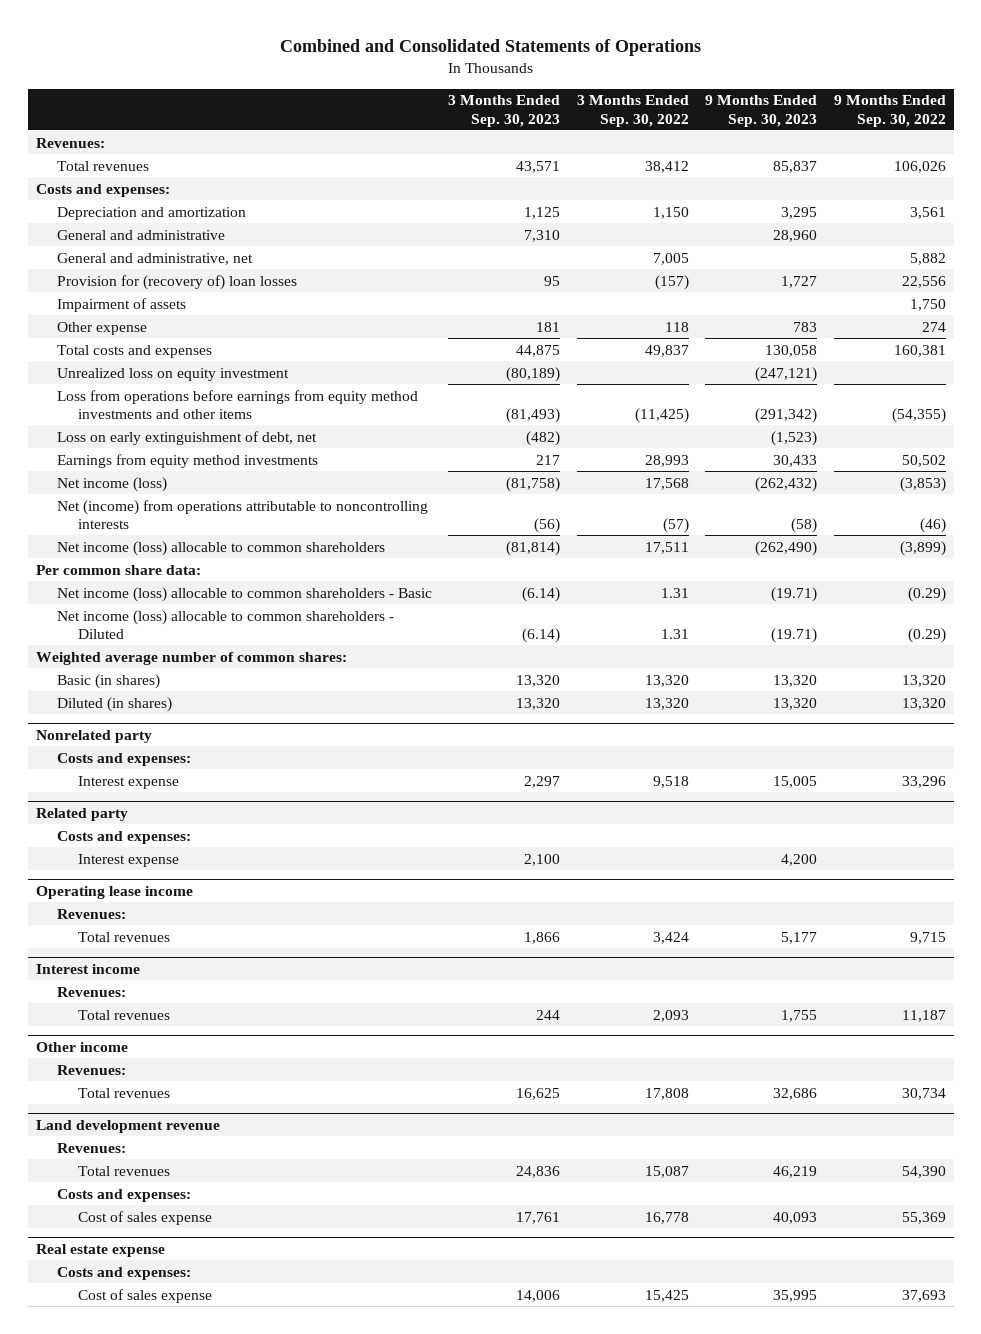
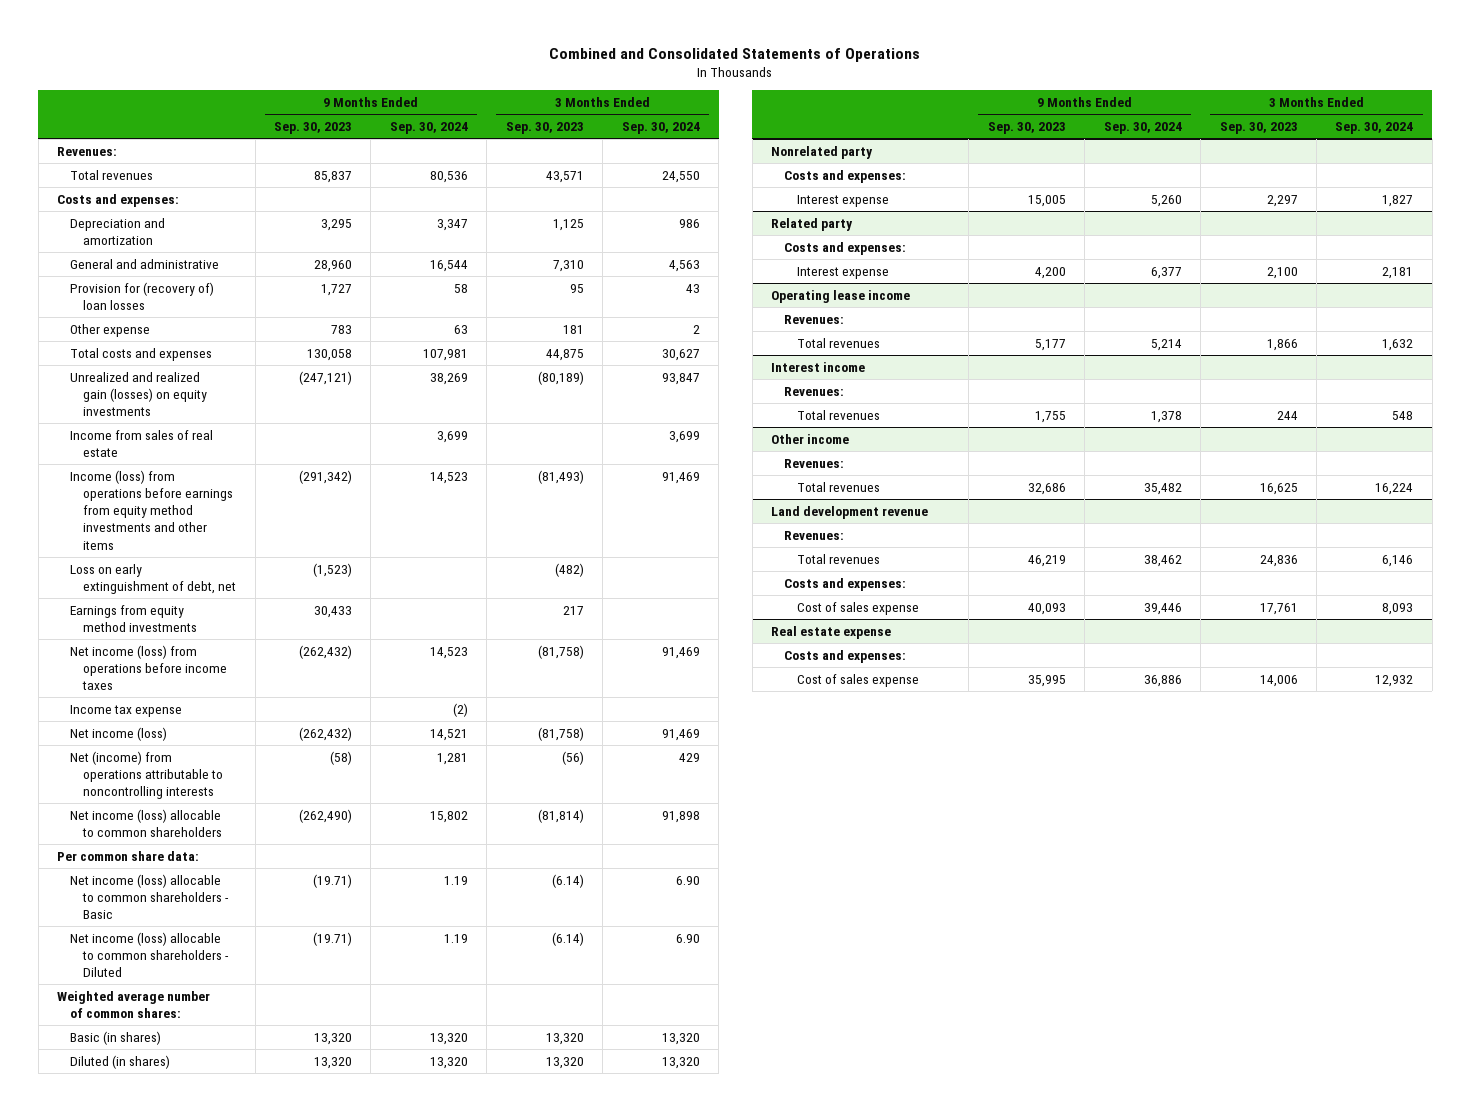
- | 3 Months Ended Sep. 30, 2023 | 3 Months Ended Sep. 30, 2022 | 9 Months Ended Sep. 30, 2023 | 9 Months Ended Sep. 30, 2022
+ | 9 Months Ended Sep. 30, 2023 | 9 Months Ended Sep. 30, 2024 | 3 Months Ended Sep. 30, 2023 | 3 Months Ended Sep. 30, 2024
- General and administrative, net | | 7,005 | | 5,882
- Impairment of assets | | | | 1,750
- Unrealized loss on equity investment | (80,189) | | (247,121) |
- Loss from operations before earnings from equity method investments and other items | (81,493) | (11,425) | (291,342) | (54,355)
+ Unrealized and realized gain (losses) on equity investments | (247,121) | 38,269 | (80,189) | 93,847
+ Income from sales of real estate | | 3,699 | | 3,699
+ Income (loss) from operations before earnings from equity method investments and other items | (291,342) | 14,523 | (81,493) | 91,469
+ Net income (loss) from operations before income taxes | (262,432) | 14,523 | (81,758) | 91,469
+ Income tax expense | | (2) | |

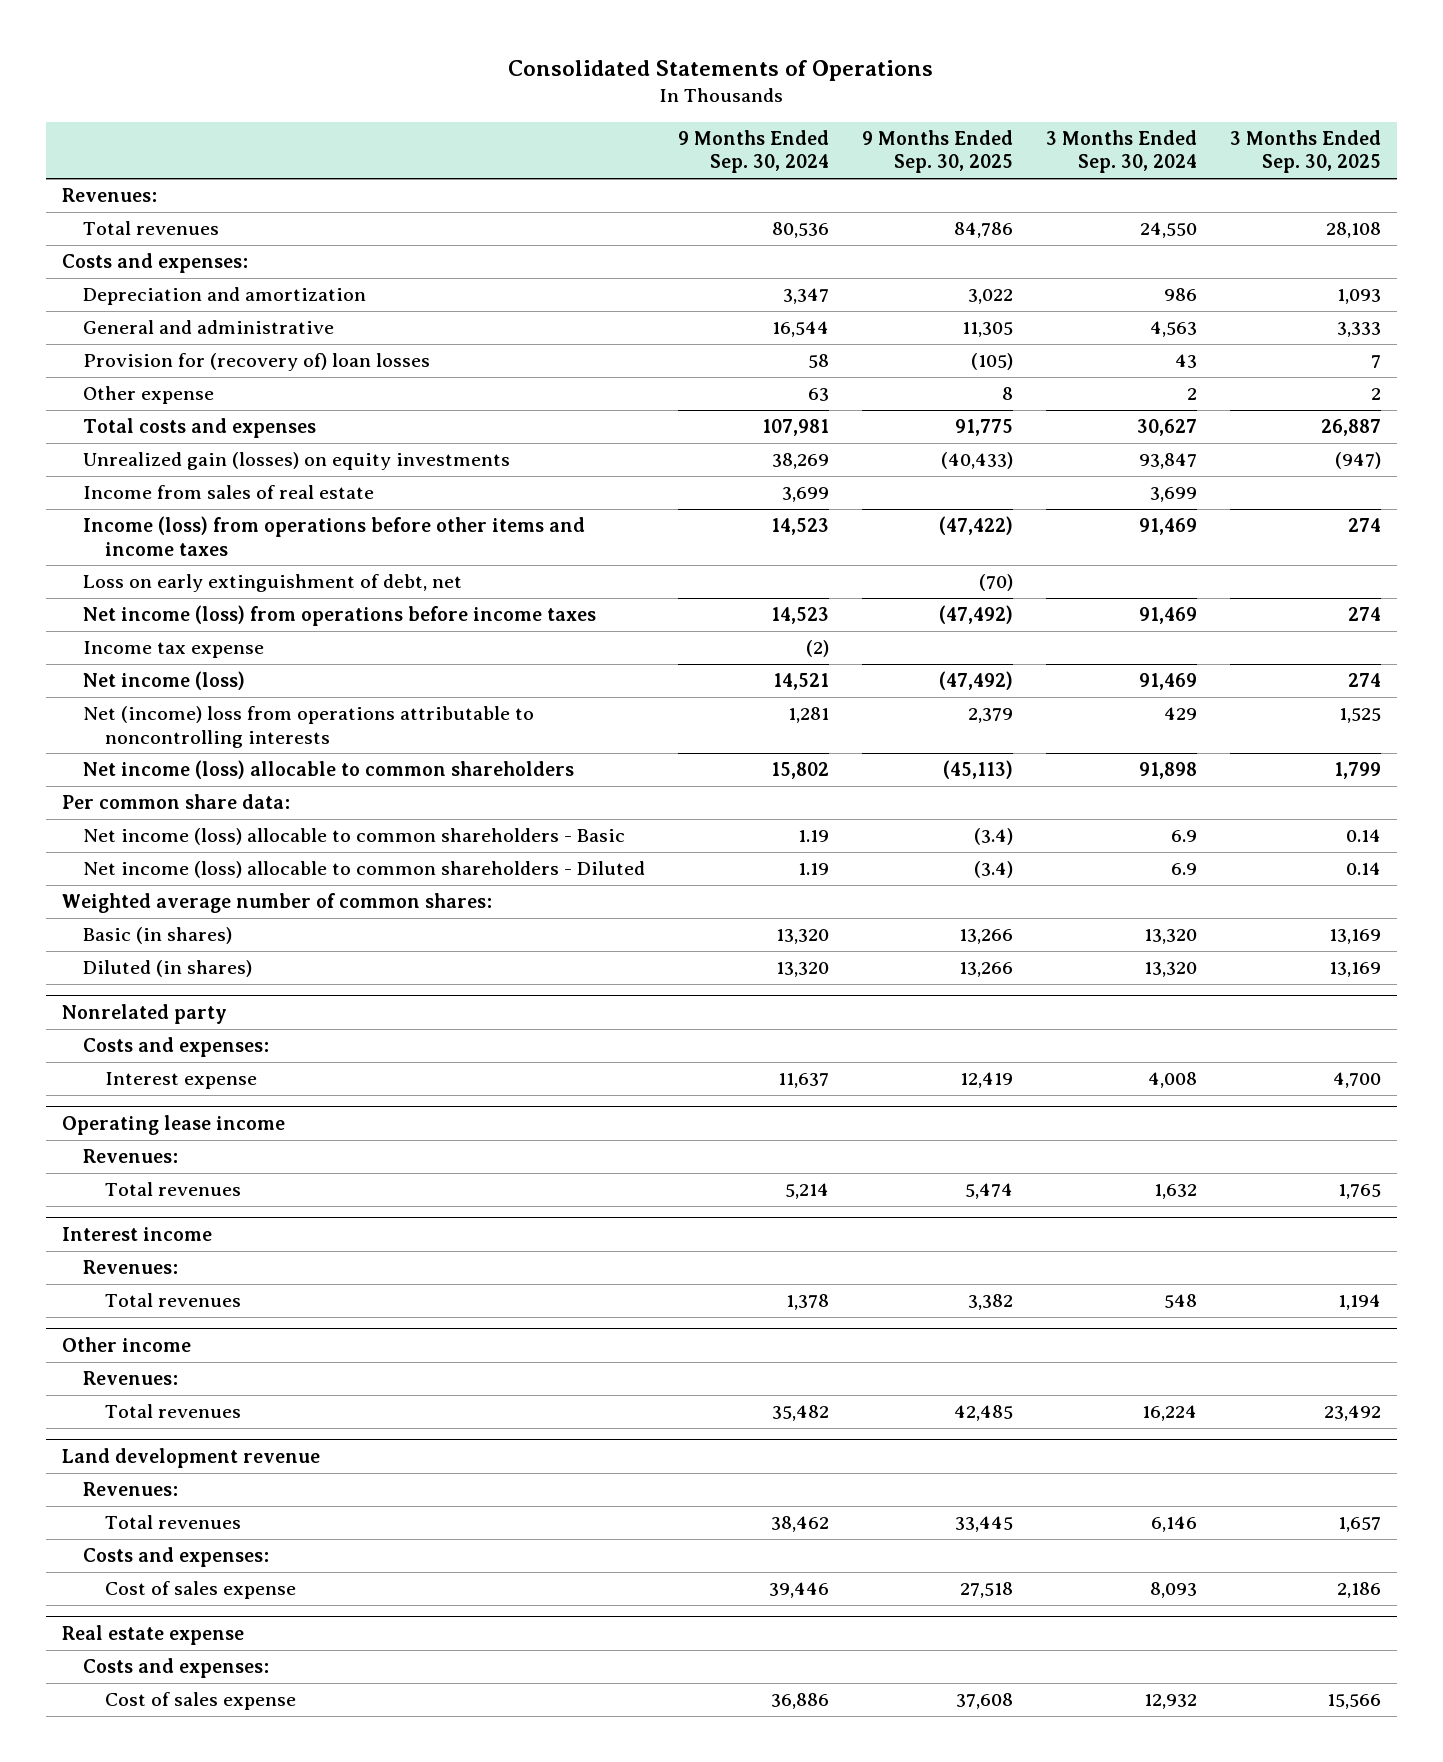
- Combined and Consolidated Statements of Operations
+ Consolidated Statements of Operations
- | 9 Months Ended Sep. 30, 2023 | 9 Months Ended Sep. 30, 2024 | 3 Months Ended Sep. 30, 2023 | 3 Months Ended Sep. 30, 2024
+ | 9 Months Ended Sep. 30, 2024 | 9 Months Ended Sep. 30, 2025 | 3 Months Ended Sep. 30, 2024 | 3 Months Ended Sep. 30, 2025
- Unrealized and realized gain (losses) on equity investments | (247,121) | 38,269 | (80,189) | 93,847
+ Unrealized gain (losses) on equity investments | 38,269 | (40,433) | 93,847 | (947)
- Income (loss) from operations before earnings from equity method investments and other items | (291,342) | 14,523 | (81,493) | 91,469
+ Income (loss) from operations before other items and income taxes | 14,523 | (47,422) | 91,469 | 274
- Earnings from equity method investments | 30,433 | | 217 |
- Net (income) from operations attributable to noncontrolling interests | (58) | 1,281 | (56) | 429
+ Net (income) loss from operations attributable to noncontrolling interests | 1,281 | 2,379 | 429 | 1,525
- Net income (loss) allocable to common shareholders - Basic | (19.71) | 1.19 | (6.14) | 6.90
- Net income (loss) allocable to common shareholders - Diluted | (19.71) | 1.19 | (6.14) | 6.90
+ Net income (loss) allocable to common shareholders - Basic | 1.19 | (3.4) | 6.9 | 0.14
+ Net income (loss) allocable to common shareholders - Diluted | 1.19 | (3.4) | 6.9 | 0.14
@ Nonrelated party
- Interest expense | 15,005 | 5,260 | 2,297 | 1,827
- Related party
- Costs and expenses:
- Interest expense | 4,200 | 6,377 | 2,100 | 2,181
@ Nonrelated party
+ Interest expense | 11,637 | 12,419 | 4,008 | 4,700

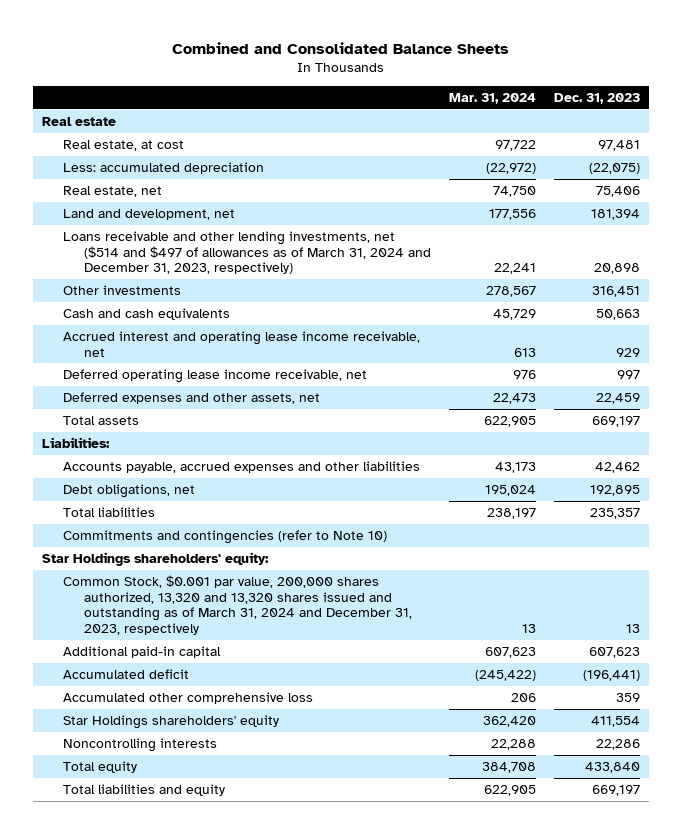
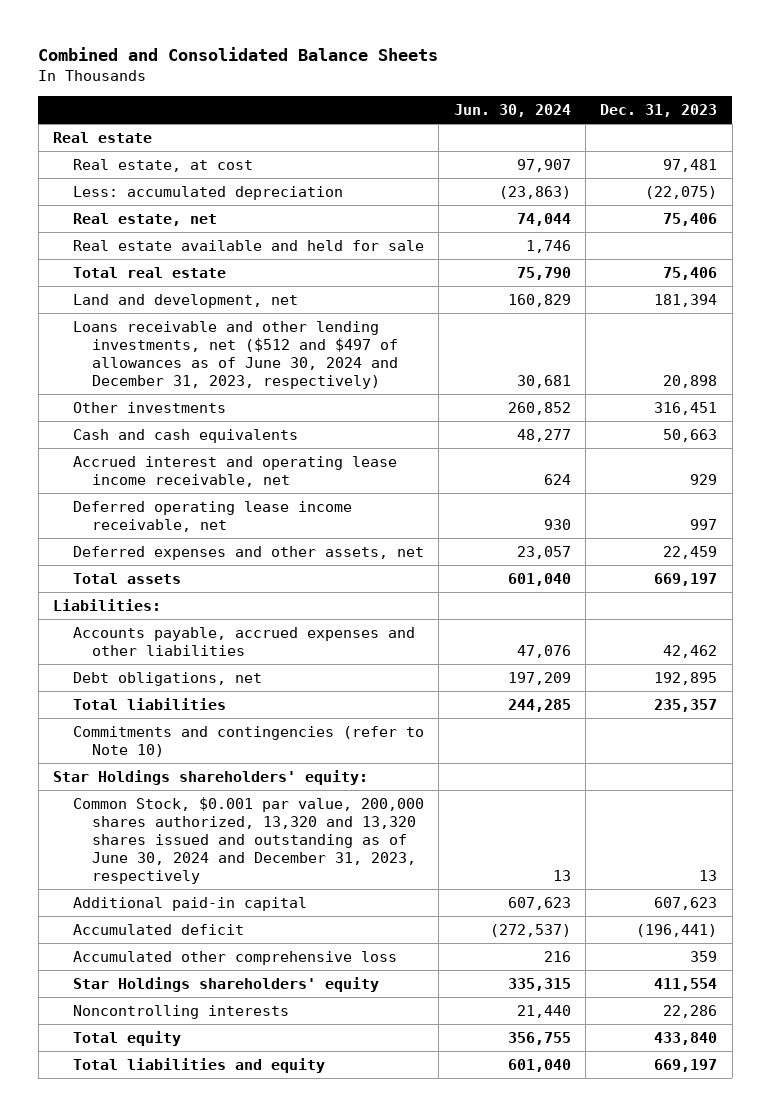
- | Mar. 31, 2024 | Dec. 31, 2023
+ | Jun. 30, 2024 | Dec. 31, 2023
+ Real estate available and held for sale | 1,746 |
+ Total real estate | 75,790 | 75,406
- Loans receivable and other lending investments, net ($514 and $497 of allowances as of March 31, 2024 and December 31, 2023, respectively) | 22,241 | 20,898
+ Loans receivable and other lending investments, net ($512 and $497 of allowances as of June 30, 2024 and December 31, 2023, respectively) | 30,681 | 20,898
- Common Stock, $0.001 par value, 200,000 shares authorized, 13,320 and 13,320 shares issued and outstanding as of March 31, 2024 and December 31, 2023, respectively | 13 | 13
+ Common Stock, $0.001 par value, 200,000 shares authorized, 13,320 and 13,320 shares issued and outstanding as of June 30, 2024 and December 31, 2023, respectively | 13 | 13

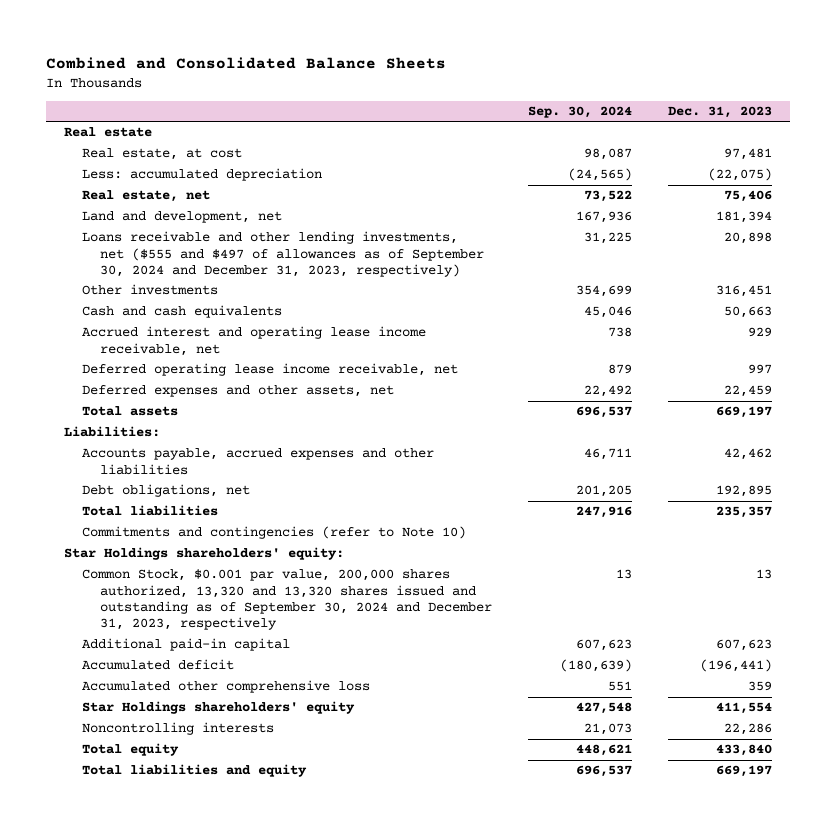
- | Jun. 30, 2024 | Dec. 31, 2023
+ | Sep. 30, 2024 | Dec. 31, 2023
- Real estate available and held for sale | 1,746 |
- Total real estate | 75,790 | 75,406
- Loans receivable and other lending investments, net ($512 and $497 of allowances as of June 30, 2024 and December 31, 2023, respectively) | 30,681 | 20,898
+ Loans receivable and other lending investments, net ($555 and $497 of allowances as of September 30, 2024 and December 31, 2023, respectively) | 31,225 | 20,898
- Common Stock, $0.001 par value, 200,000 shares authorized, 13,320 and 13,320 shares issued and outstanding as of June 30, 2024 and December 31, 2023, respectively | 13 | 13
+ Common Stock, $0.001 par value, 200,000 shares authorized, 13,320 and 13,320 shares issued and outstanding as of September 30, 2024 and December 31, 2023, respectively | 13 | 13

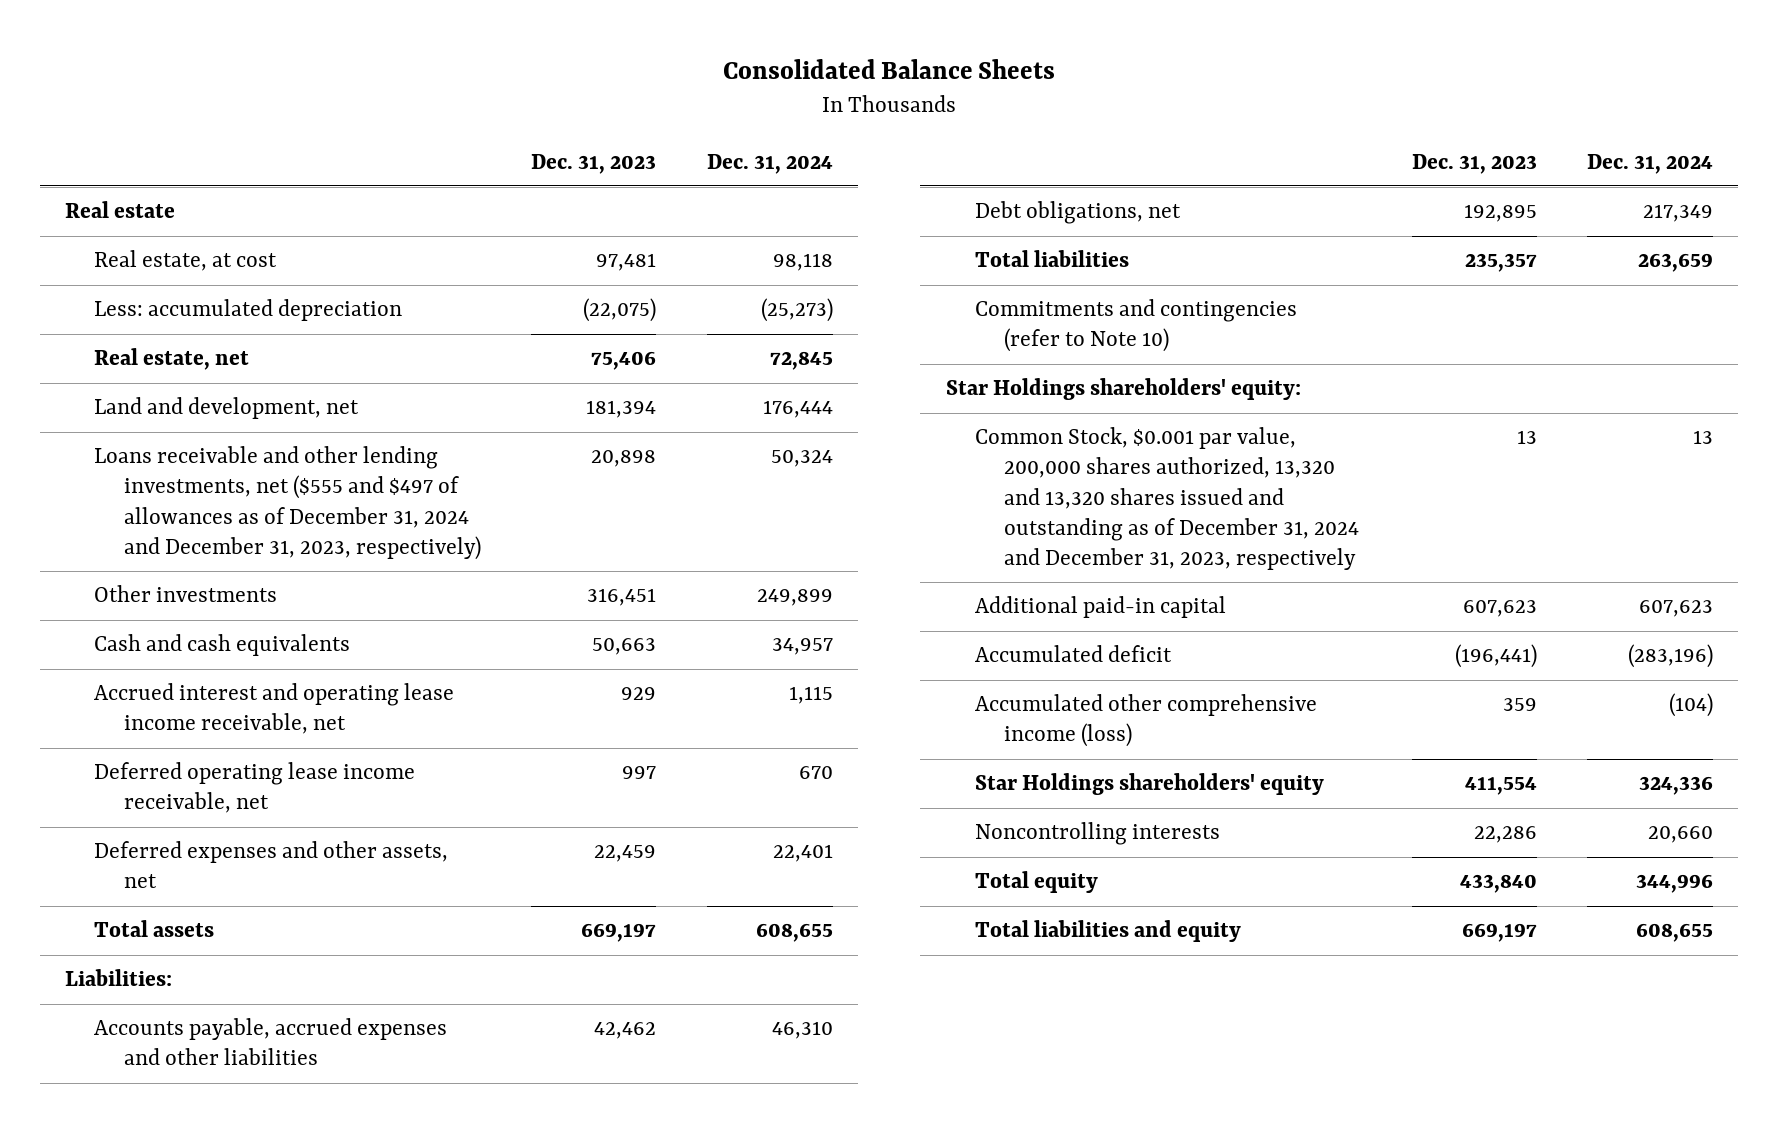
- Combined and Consolidated Balance Sheets
+ Consolidated Balance Sheets
- | Sep. 30, 2024 | Dec. 31, 2023
+ | Dec. 31, 2023 | Dec. 31, 2024
- Loans receivable and other lending investments, net ($555 and $497 of allowances as of September 30, 2024 and December 31, 2023, respectively) | 31,225 | 20,898
+ Loans receivable and other lending investments, net ($555 and $497 of allowances as of December 31, 2024 and December 31, 2023, respectively) | 20,898 | 50,324
- Common Stock, $0.001 par value, 200,000 shares authorized, 13,320 and 13,320 shares issued and outstanding as of September 30, 2024 and December 31, 2023, respectively | 13 | 13
+ Common Stock, $0.001 par value, 200,000 shares authorized, 13,320 and 13,320 shares issued and outstanding as of December 31, 2024 and December 31, 2023, respectively | 13 | 13
- Accumulated other comprehensive loss | 551 | 359
+ Accumulated other comprehensive income (loss) | 359 | (104)

